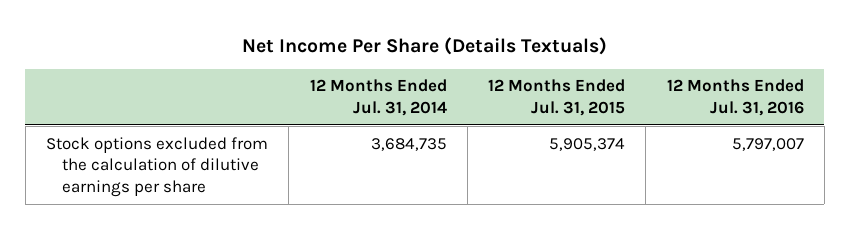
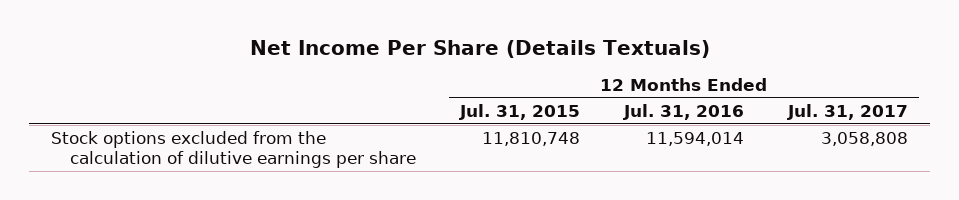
- | 12 Months Ended Jul. 31, 2014 | 12 Months Ended Jul. 31, 2015 | 12 Months Ended Jul. 31, 2016
+ | 12 Months Ended Jul. 31, 2015 | 12 Months Ended Jul. 31, 2016 | 12 Months Ended Jul. 31, 2017
- Stock options excluded from the calculation of dilutive earnings per share | 3,684,735 | 5,905,374 | 5,797,007
+ Stock options excluded from the calculation of dilutive earnings per share | 11,810,748 | 11,594,014 | 3,058,808

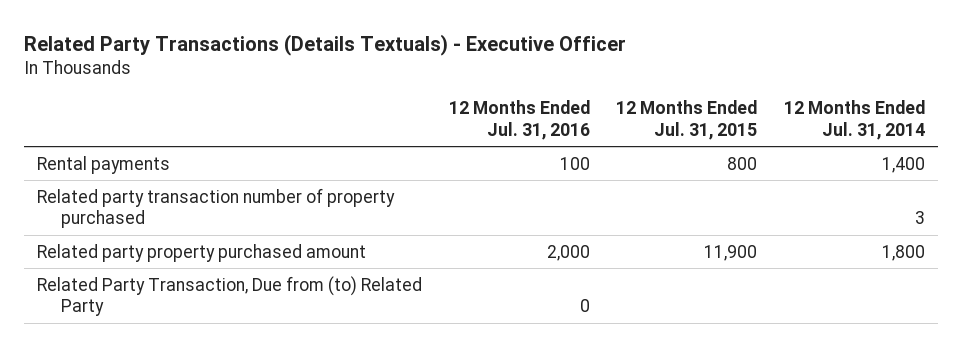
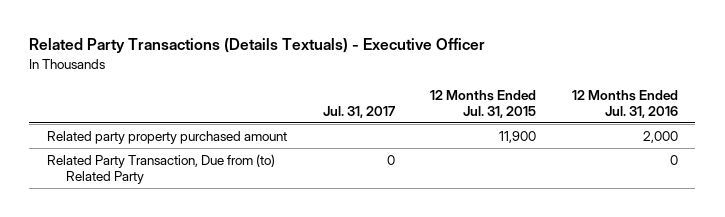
- | 12 Months Ended Jul. 31, 2016 | 12 Months Ended Jul. 31, 2015 | 12 Months Ended Jul. 31, 2014
+ | Jul. 31, 2017 | 12 Months Ended Jul. 31, 2015 | 12 Months Ended Jul. 31, 2016
- Rental payments | 100 | 800 | 1,400
- Related party transaction number of property purchased | | | 3

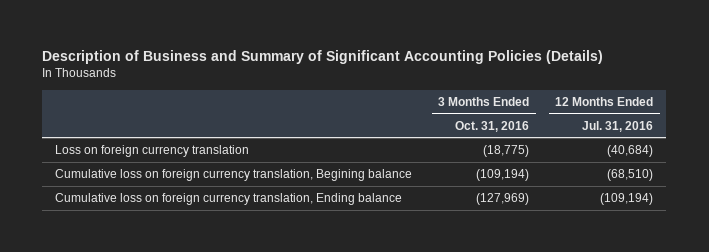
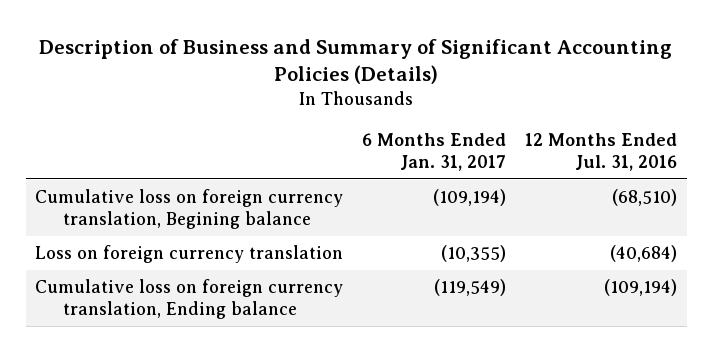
- | 3 Months Ended Oct. 31, 2016 | 12 Months Ended Jul. 31, 2016
+ | 6 Months Ended Jan. 31, 2017 | 12 Months Ended Jul. 31, 2016
moved down: Loss on foreign currency translation | (10,355) | (40,684)

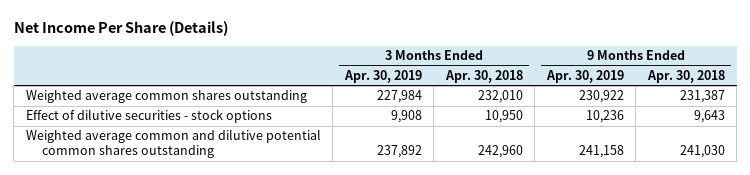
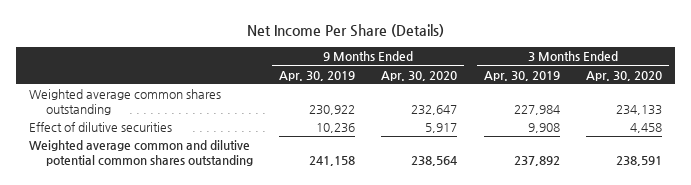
- | 3 Months Ended Apr. 30, 2019 | 3 Months Ended Apr. 30, 2018 | 9 Months Ended Apr. 30, 2019 | 9 Months Ended Apr. 30, 2018
+ | 9 Months Ended Apr. 30, 2019 | 9 Months Ended Apr. 30, 2020 | 3 Months Ended Apr. 30, 2019 | 3 Months Ended Apr. 30, 2020
- Effect of dilutive securities - stock options | 9,908 | 10,950 | 10,236 | 9,643
+ Effect of dilutive securities | 10,236 | 5,917 | 9,908 | 4,458

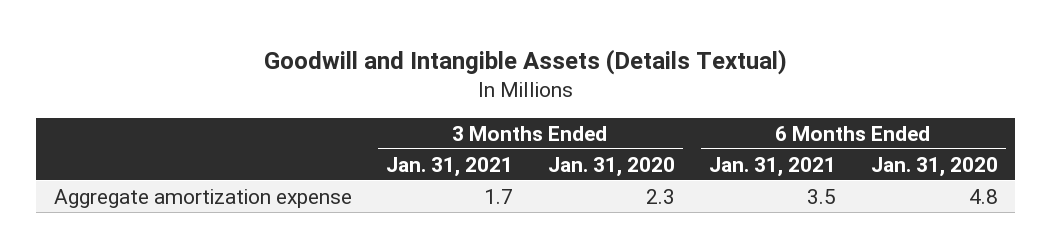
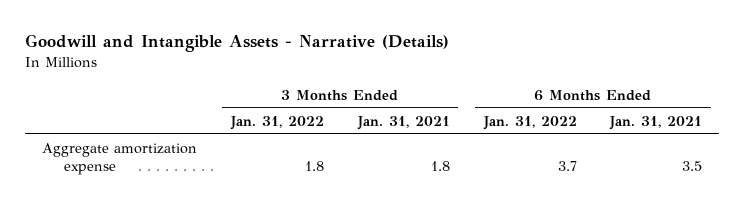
- Goodwill and Intangible Assets (Details Textual)
+ Goodwill and Intangible Assets - Narrative (Details)
- | 3 Months Ended Jan. 31, 2021 | 3 Months Ended Jan. 31, 2020 | 6 Months Ended Jan. 31, 2021 | 6 Months Ended Jan. 31, 2020
+ | 3 Months Ended Jan. 31, 2022 | 3 Months Ended Jan. 31, 2021 | 6 Months Ended Jan. 31, 2022 | 6 Months Ended Jan. 31, 2021
- Aggregate amortization expense | 1.7 | 2.3 | 3.5 | 4.8
+ Aggregate amortization expense | 1.8 | 1.8 | 3.7 | 3.5

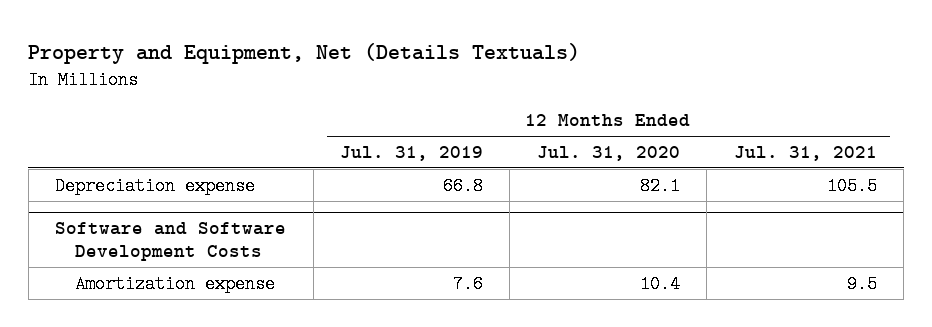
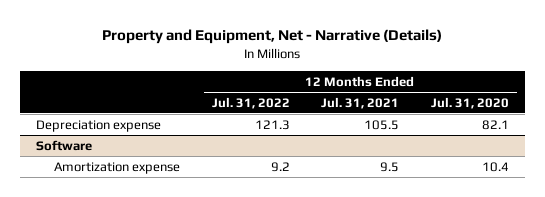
- Property and Equipment, Net (Details Textuals)
+ Property and Equipment, Net - Narrative (Details)
- | 12 Months Ended Jul. 31, 2019 | 12 Months Ended Jul. 31, 2020 | 12 Months Ended Jul. 31, 2021
+ | 12 Months Ended Jul. 31, 2022 | 12 Months Ended Jul. 31, 2021 | 12 Months Ended Jul. 31, 2020
- Software and Software Development Costs
+ Software

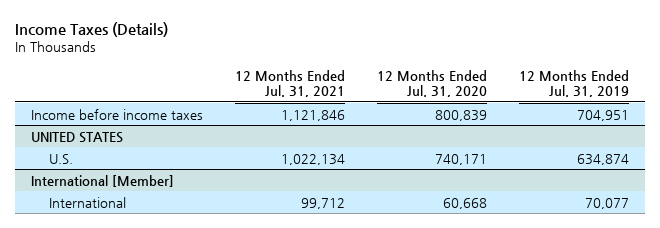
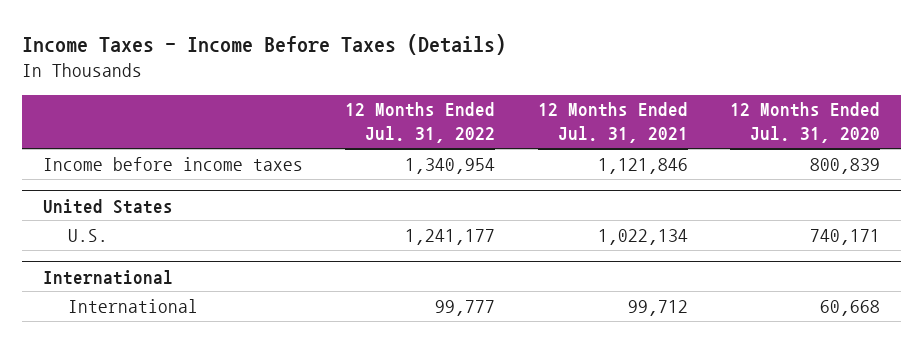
- Income Taxes (Details)
+ Income Taxes - Income Before Taxes (Details)
- | 12 Months Ended Jul. 31, 2021 | 12 Months Ended Jul. 31, 2020 | 12 Months Ended Jul. 31, 2019
+ | 12 Months Ended Jul. 31, 2022 | 12 Months Ended Jul. 31, 2021 | 12 Months Ended Jul. 31, 2020
- UNITED STATES
+ United States
- International [Member]
+ International

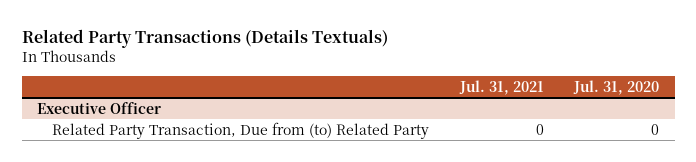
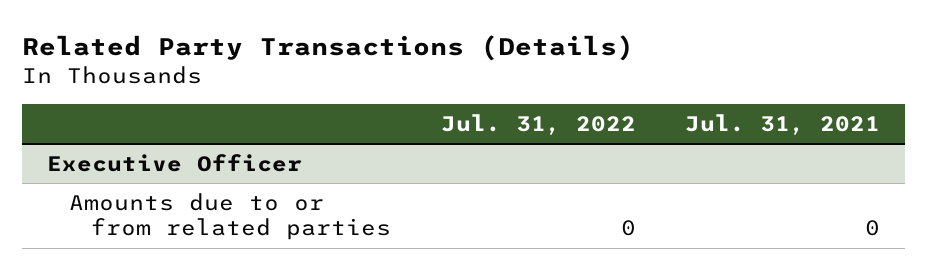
- Related Party Transactions (Details Textuals)
+ Related Party Transactions (Details)
- | Jul. 31, 2021 | Jul. 31, 2020
+ | Jul. 31, 2022 | Jul. 31, 2021
@ Executive Officer
- Related Party Transaction, Due from (to) Related Party | 0 | 0
+ Amounts due to or from related parties | 0 | 0

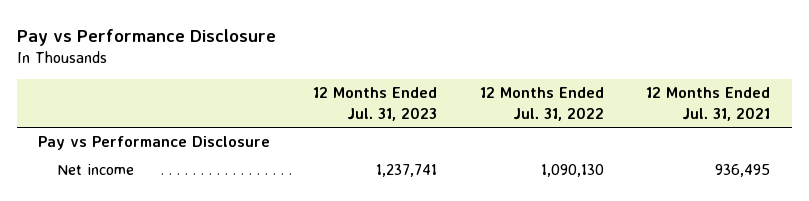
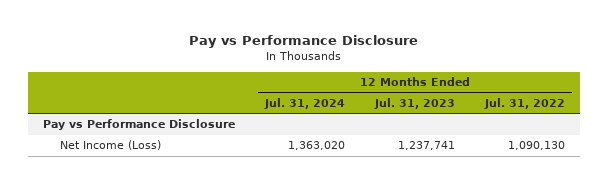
- | 12 Months Ended Jul. 31, 2023 | 12 Months Ended Jul. 31, 2022 | 12 Months Ended Jul. 31, 2021
+ | 12 Months Ended Jul. 31, 2024 | 12 Months Ended Jul. 31, 2023 | 12 Months Ended Jul. 31, 2022
- Net income | 1,237,741 | 1,090,130 | 936,495
+ Net Income (Loss) | 1,363,020 | 1,237,741 | 1,090,130

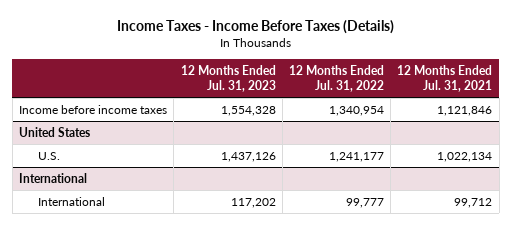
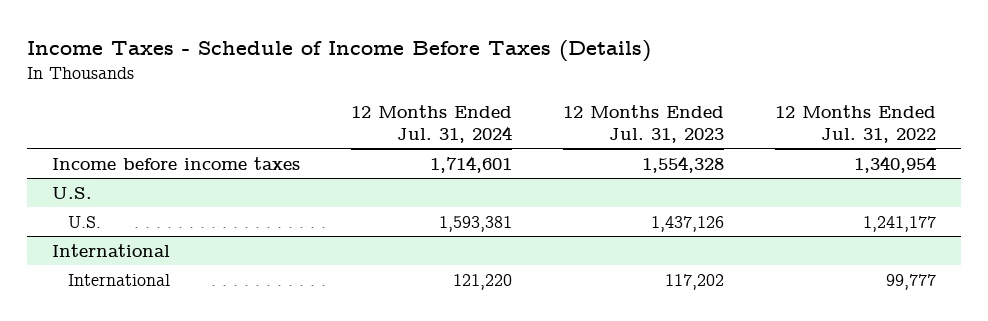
- Income Taxes - Income Before Taxes (Details)
+ Income Taxes - Schedule of Income Before Taxes (Details)
- | 12 Months Ended Jul. 31, 2023 | 12 Months Ended Jul. 31, 2022 | 12 Months Ended Jul. 31, 2021
+ | 12 Months Ended Jul. 31, 2024 | 12 Months Ended Jul. 31, 2023 | 12 Months Ended Jul. 31, 2022
- United States
+ U.S.

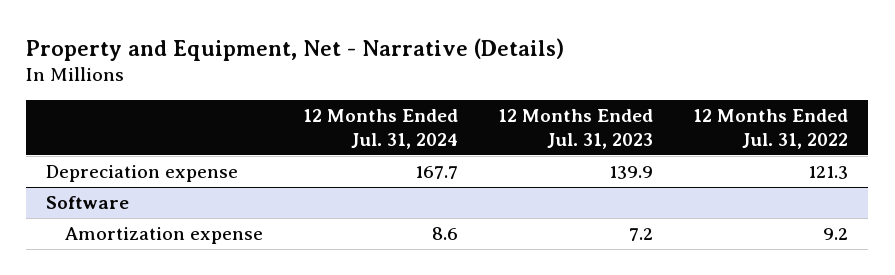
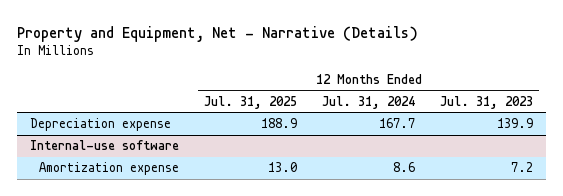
- | 12 Months Ended Jul. 31, 2024 | 12 Months Ended Jul. 31, 2023 | 12 Months Ended Jul. 31, 2022
+ | 12 Months Ended Jul. 31, 2025 | 12 Months Ended Jul. 31, 2024 | 12 Months Ended Jul. 31, 2023
- Software
+ Internal-use software

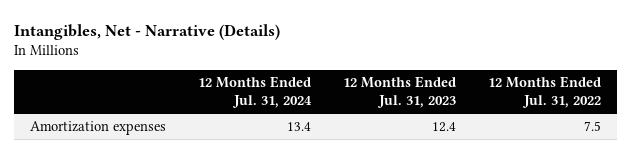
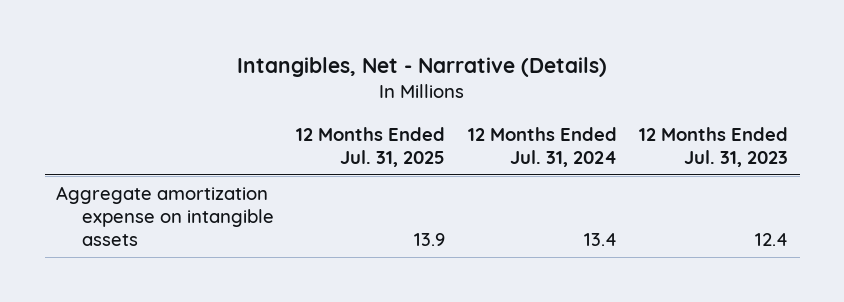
- | 12 Months Ended Jul. 31, 2024 | 12 Months Ended Jul. 31, 2023 | 12 Months Ended Jul. 31, 2022
+ | 12 Months Ended Jul. 31, 2025 | 12 Months Ended Jul. 31, 2024 | 12 Months Ended Jul. 31, 2023
- Amortization expenses | 13.4 | 12.4 | 7.5
+ Aggregate amortization expense on intangible assets | 13.9 | 13.4 | 12.4

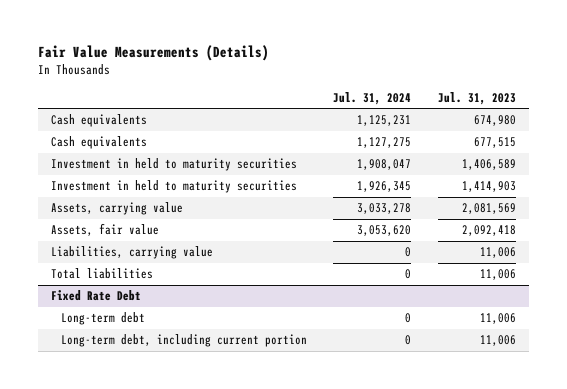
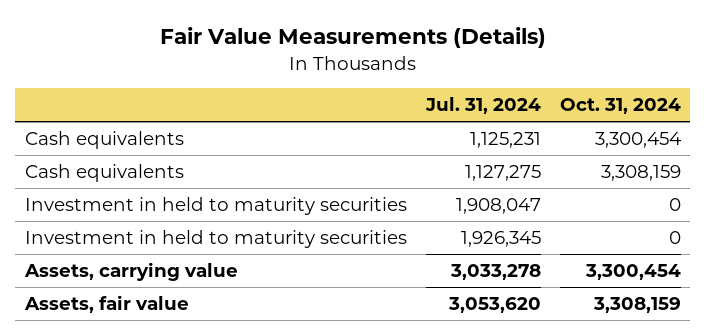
- | Jul. 31, 2024 | Jul. 31, 2023
+ | Jul. 31, 2024 | Oct. 31, 2024
- Liabilities, carrying value | 0 | 11,006
- Total liabilities | 0 | 11,006
- Fixed Rate Debt
- Long-term debt | 0 | 11,006
- Long-term debt, including current portion | 0 | 11,006

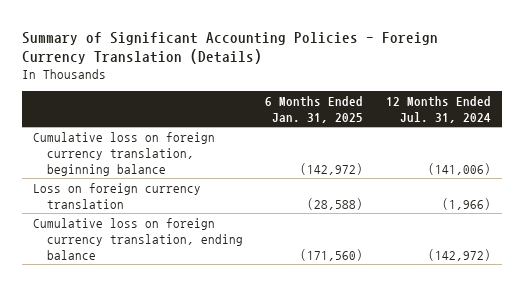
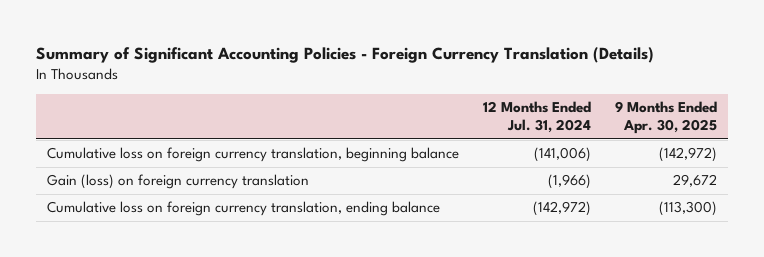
- | 6 Months Ended Jan. 31, 2025 | 12 Months Ended Jul. 31, 2024
+ | 12 Months Ended Jul. 31, 2024 | 9 Months Ended Apr. 30, 2025
- Loss on foreign currency translation | (28,588) | (1,966)
+ Gain (loss) on foreign currency translation | (1,966) | 29,672

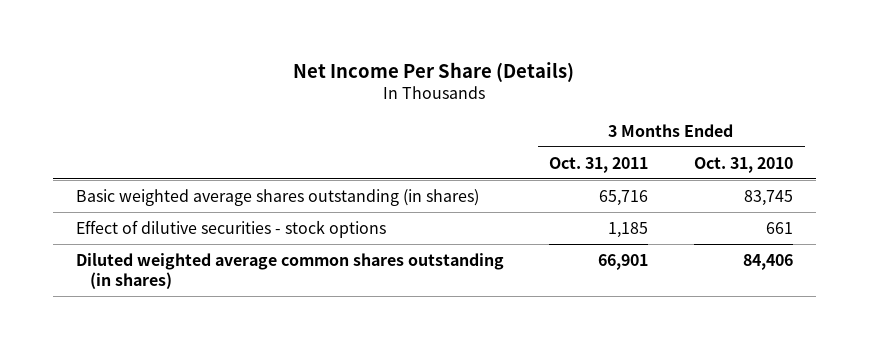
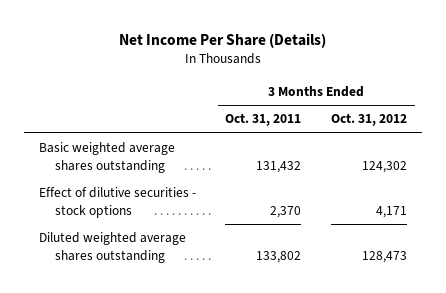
- | 3 Months Ended Oct. 31, 2011 | 3 Months Ended Oct. 31, 2010
+ | 3 Months Ended Oct. 31, 2011 | 3 Months Ended Oct. 31, 2012
- Basic weighted average shares outstanding (in shares) | 65,716 | 83,745
- Effect of dilutive securities - stock options | 1,185 | 661
- Diluted weighted average common shares outstanding (in shares) | 66,901 | 84,406
+ Basic weighted average shares outstanding | 131,432 | 124,302
+ Effect of dilutive securities - stock options | 2,370 | 4,171
+ Diluted weighted average shares outstanding | 133,802 | 128,473

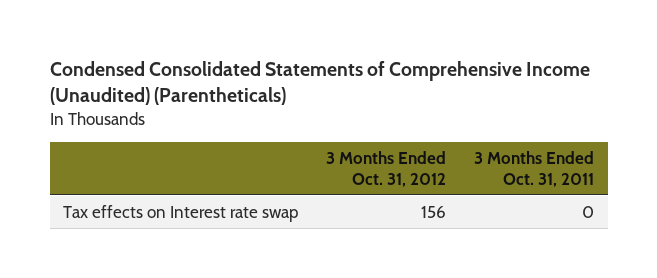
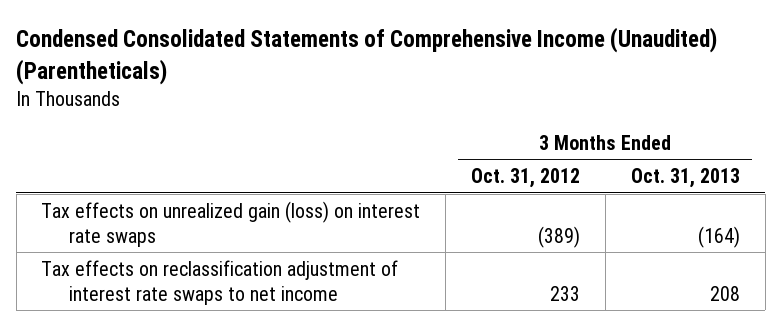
- | 3 Months Ended Oct. 31, 2012 | 3 Months Ended Oct. 31, 2011
+ | 3 Months Ended Oct. 31, 2012 | 3 Months Ended Oct. 31, 2013
- Tax effects on Interest rate swap | 156 | 0
+ Tax effects on unrealized gain (loss) on interest rate swaps | (389) | (164)
+ Tax effects on reclassification adjustment of interest rate swaps to net income | 233 | 208

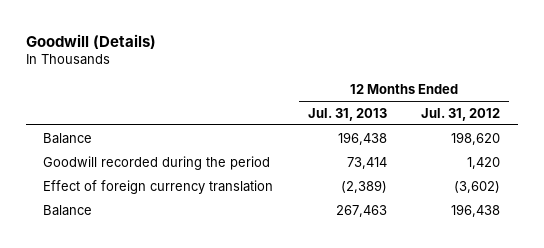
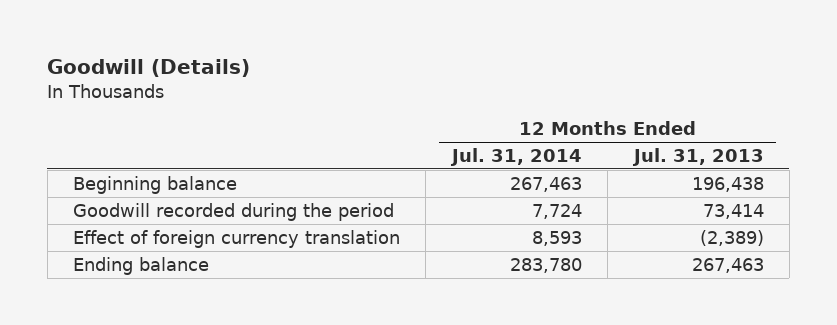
- | 12 Months Ended Jul. 31, 2013 | 12 Months Ended Jul. 31, 2012
+ | 12 Months Ended Jul. 31, 2014 | 12 Months Ended Jul. 31, 2013
- Balance | 196,438 | 198,620
+ Beginning balance | 267,463 | 196,438
- Balance | 267,463 | 196,438
+ Ending balance | 283,780 | 267,463

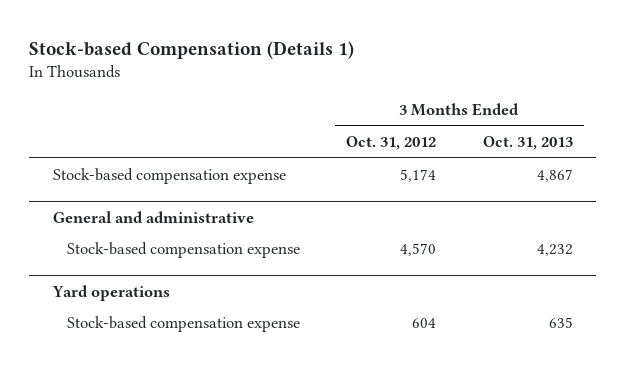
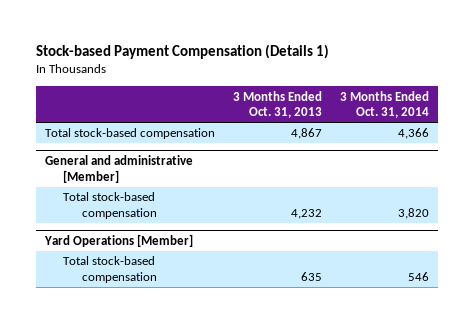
- Stock-based Compensation (Details 1)
+ Stock-based Payment Compensation (Details 1)
- | 3 Months Ended Oct. 31, 2012 | 3 Months Ended Oct. 31, 2013
+ | 3 Months Ended Oct. 31, 2013 | 3 Months Ended Oct. 31, 2014
- Stock-based compensation expense | 5,174 | 4,867
- General and administrative
- Stock-based compensation expense | 4,570 | 4,232
- Yard operations
- Stock-based compensation expense | 604 | 635
+ Total stock-based compensation | 4,867 | 4,366
+ General and administrative [Member]
+ Total stock-based compensation | 4,232 | 3,820
+ Yard Operations [Member]
+ Total stock-based compensation | 635 | 546

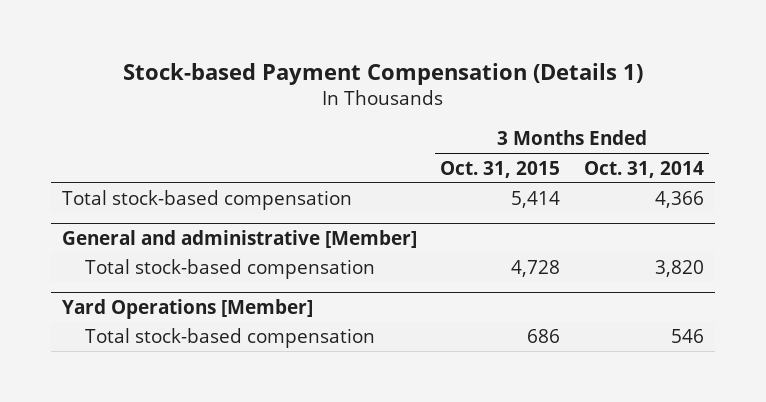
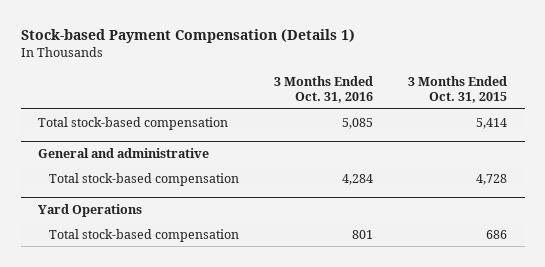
- | 3 Months Ended Oct. 31, 2015 | 3 Months Ended Oct. 31, 2014
+ | 3 Months Ended Oct. 31, 2016 | 3 Months Ended Oct. 31, 2015
- General and administrative [Member]
+ General and administrative
- Yard Operations [Member]
+ Yard Operations

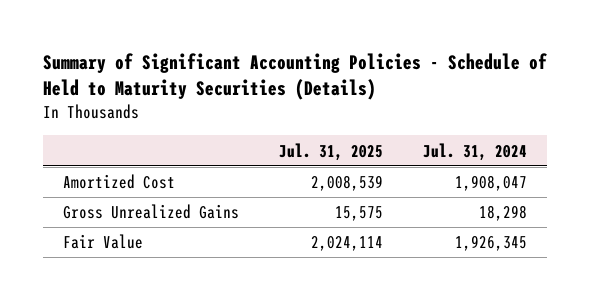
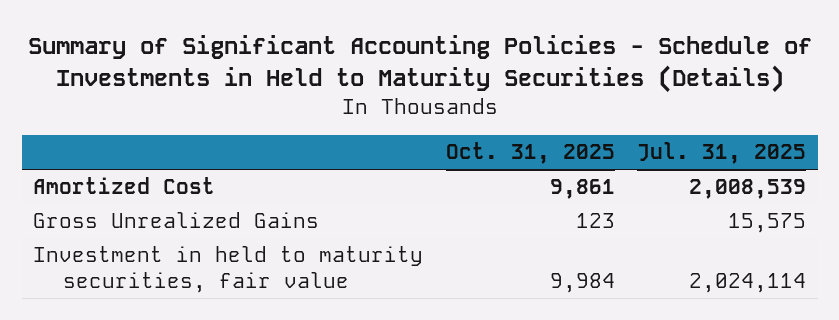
- Summary of Significant Accounting Policies - Schedule of Held to Maturity Securities (Details)
+ Summary of Significant Accounting Policies - Schedule of Investments in Held to Maturity Securities (Details)
- | Jul. 31, 2025 | Jul. 31, 2024
+ | Oct. 31, 2025 | Jul. 31, 2025
- Fair Value | 2,024,114 | 1,926,345
+ Investment in held to maturity securities, fair value | 9,984 | 2,024,114

